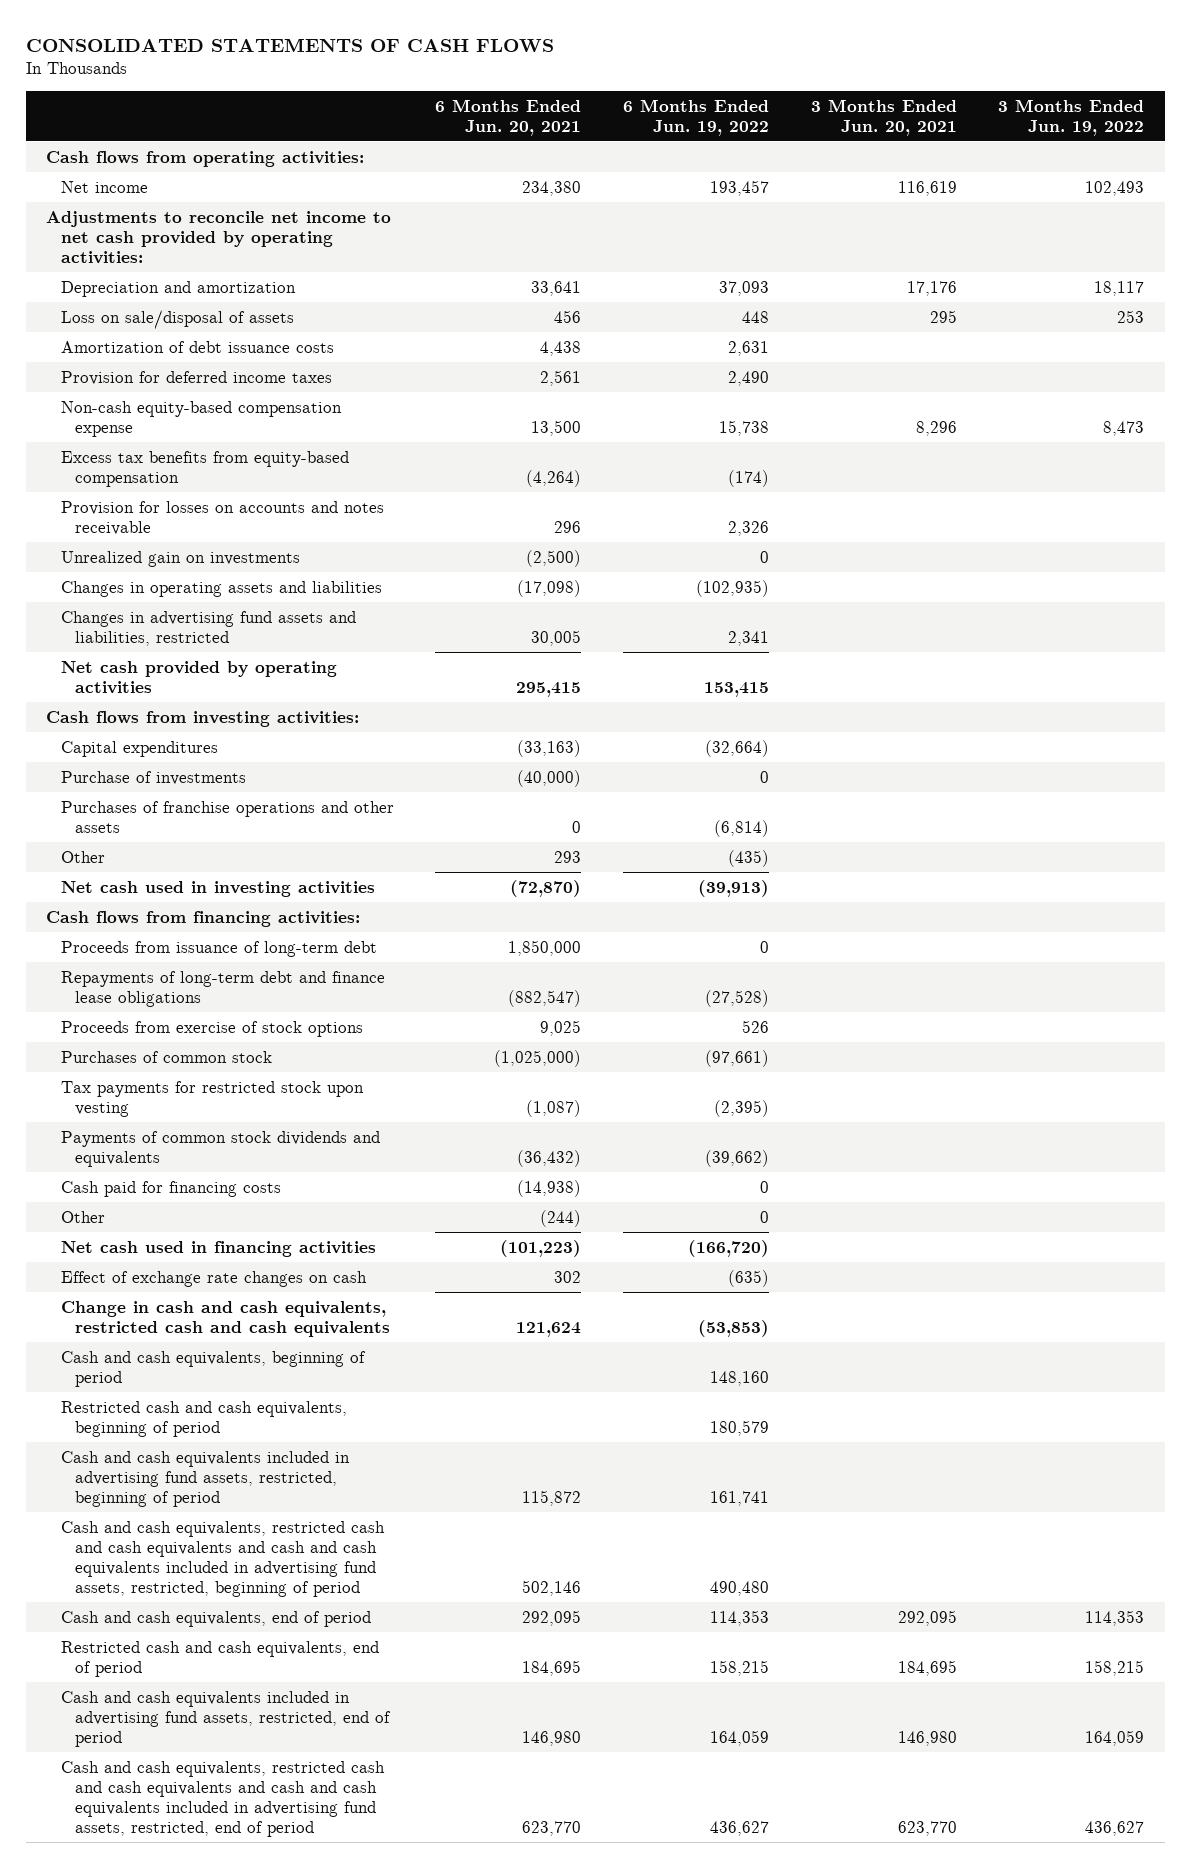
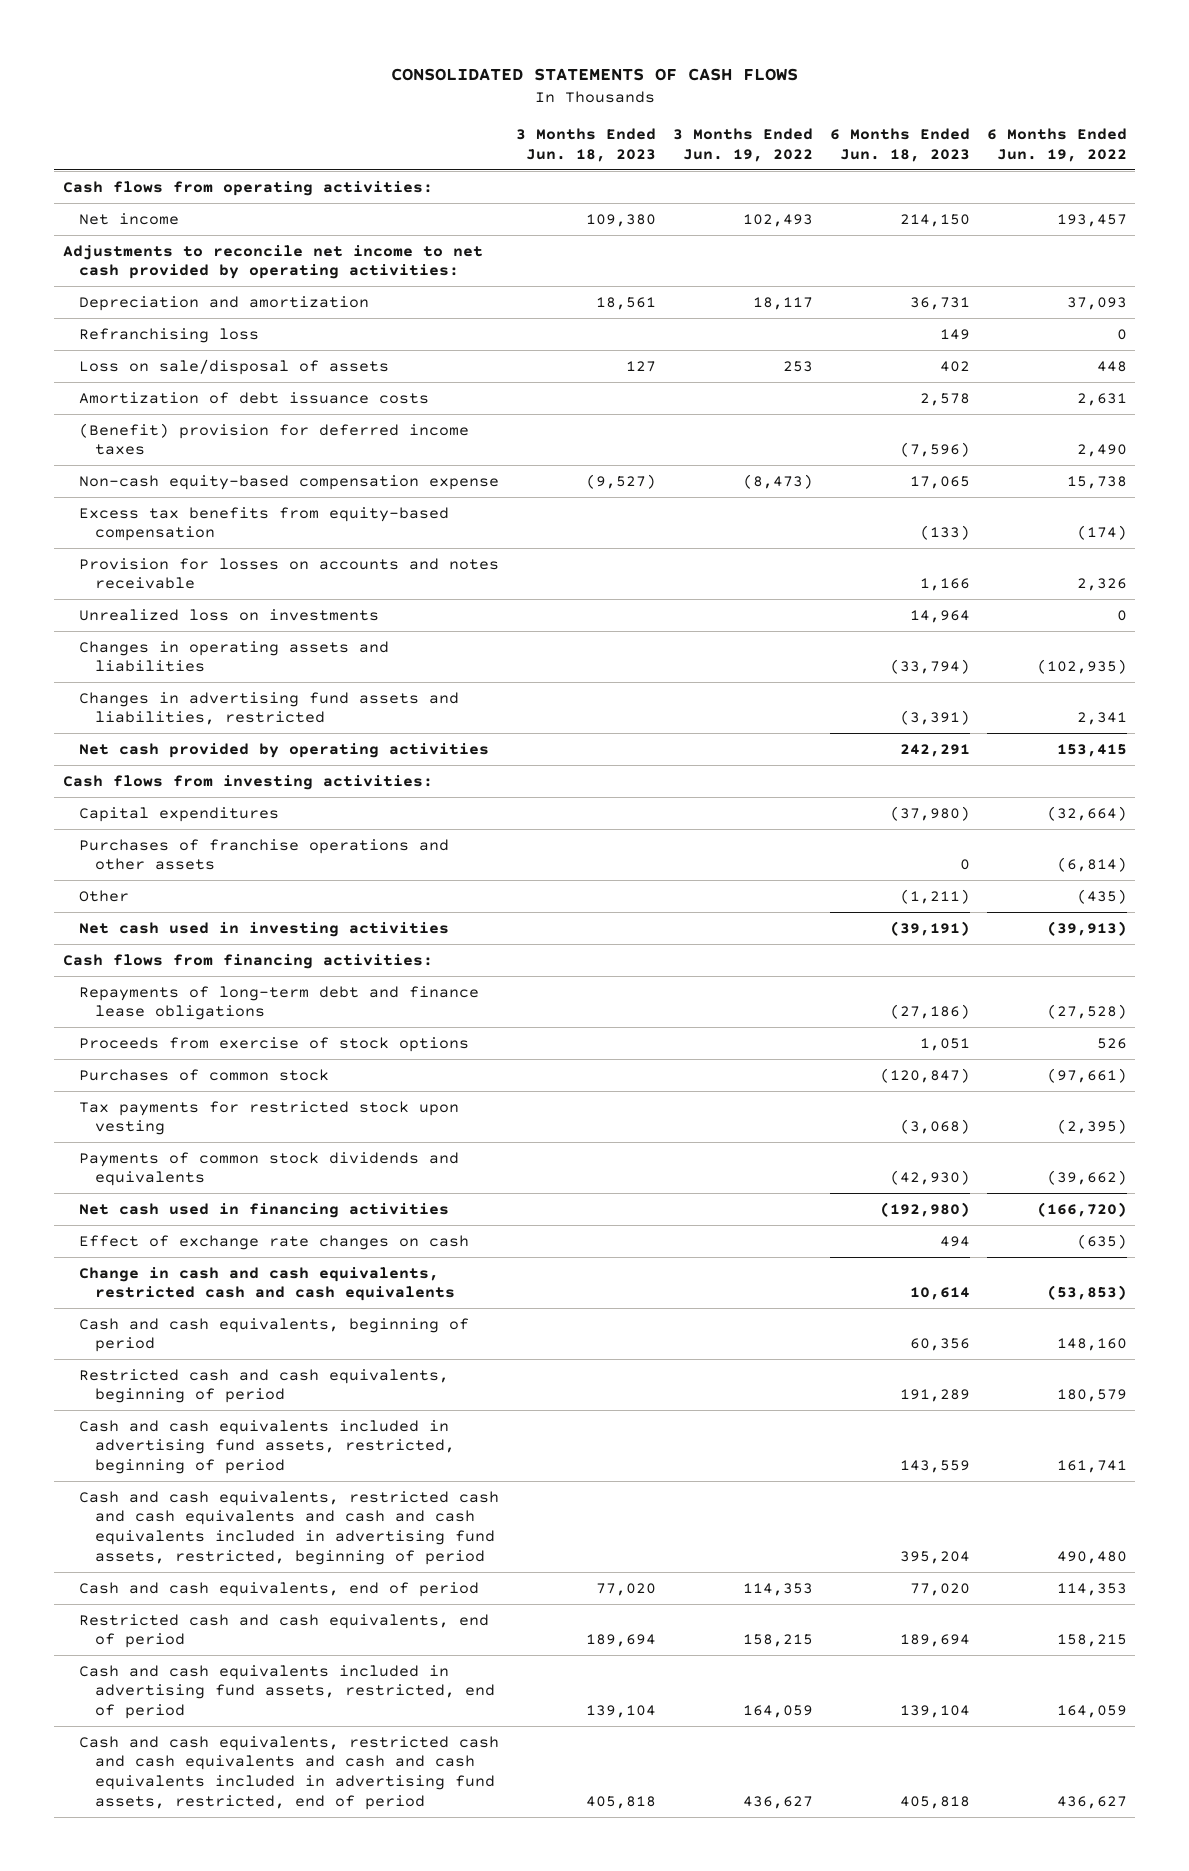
- | 6 Months Ended Jun. 20, 2021 | 6 Months Ended Jun. 19, 2022 | 3 Months Ended Jun. 20, 2021 | 3 Months Ended Jun. 19, 2022
+ | 3 Months Ended Jun. 18, 2023 | 3 Months Ended Jun. 19, 2022 | 6 Months Ended Jun. 18, 2023 | 6 Months Ended Jun. 19, 2022
+ Refranchising loss | | | 149 | 0
- Provision for deferred income taxes | 2,561 | 2,490 | |
- Non-cash equity-based compensation expense | 13,500 | 15,738 | 8,296 | 8,473
+ (Benefit) provision for deferred income taxes | | | (7,596) | 2,490
+ Non-cash equity-based compensation expense | (9,527) | (8,473) | 17,065 | 15,738
- Unrealized gain on investments | (2,500) | 0 | |
+ Unrealized loss on investments | | | 14,964 | 0
- Purchase of investments | (40,000) | 0 | |
- Proceeds from issuance of long-term debt | 1,850,000 | 0 | |
- Cash paid for financing costs | (14,938) | 0 | |
- Other | (244) | 0 | |

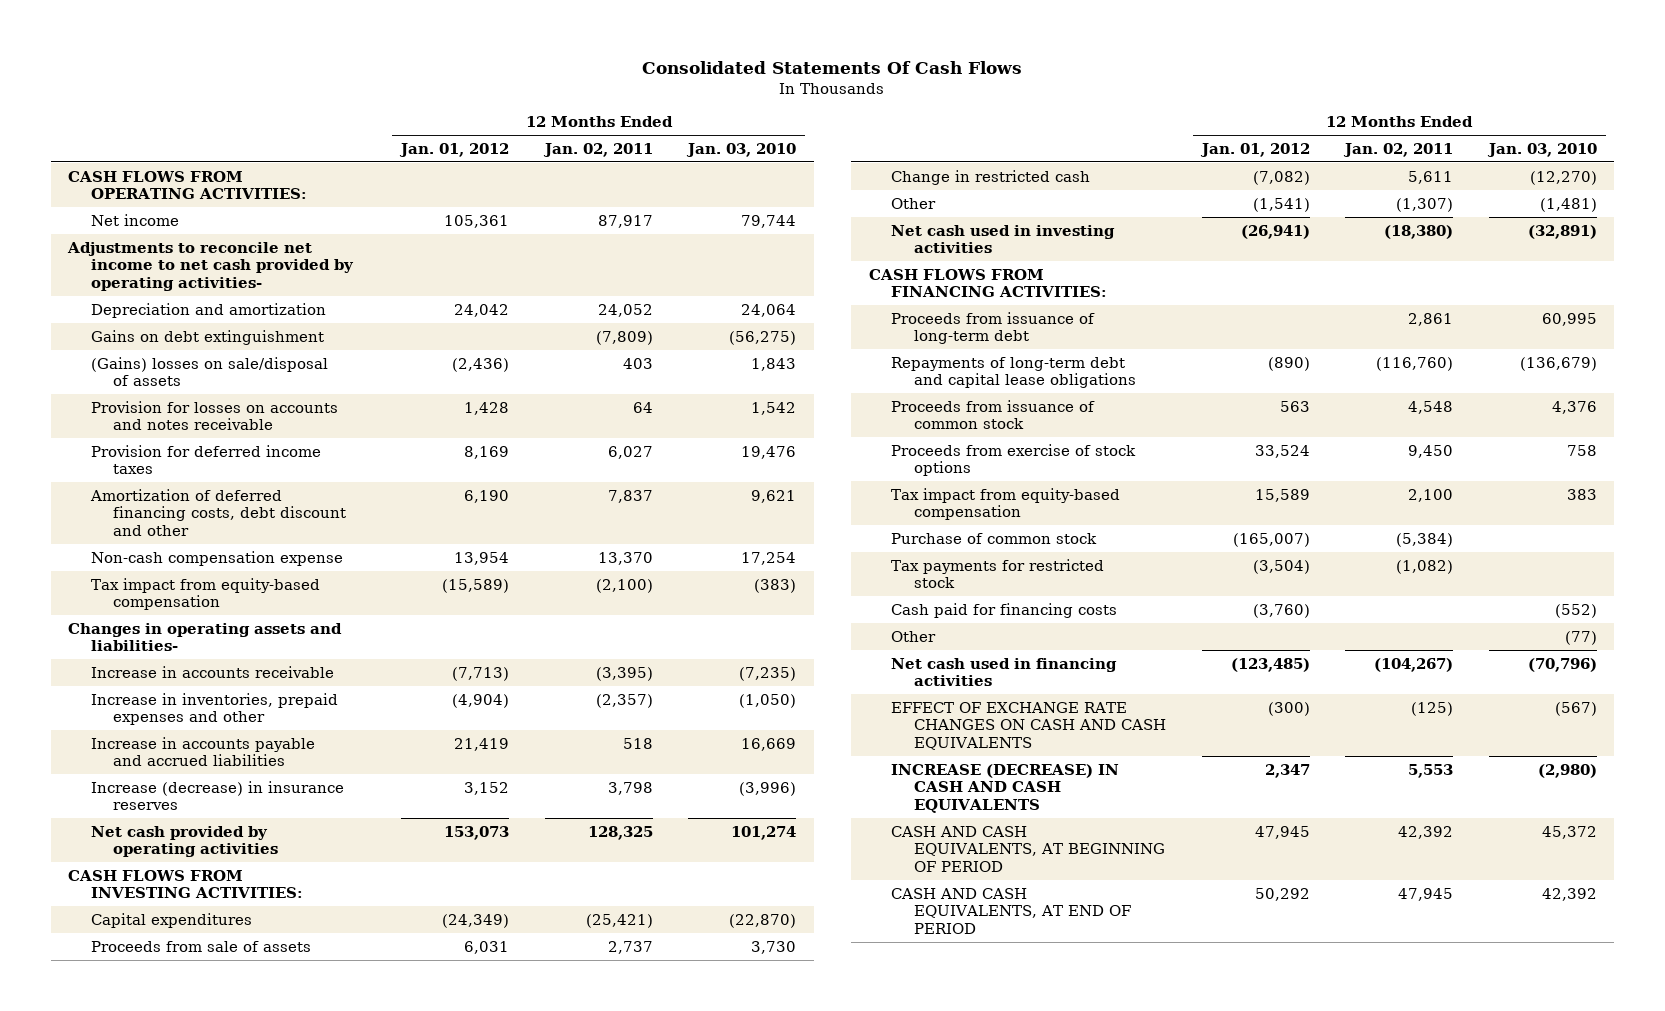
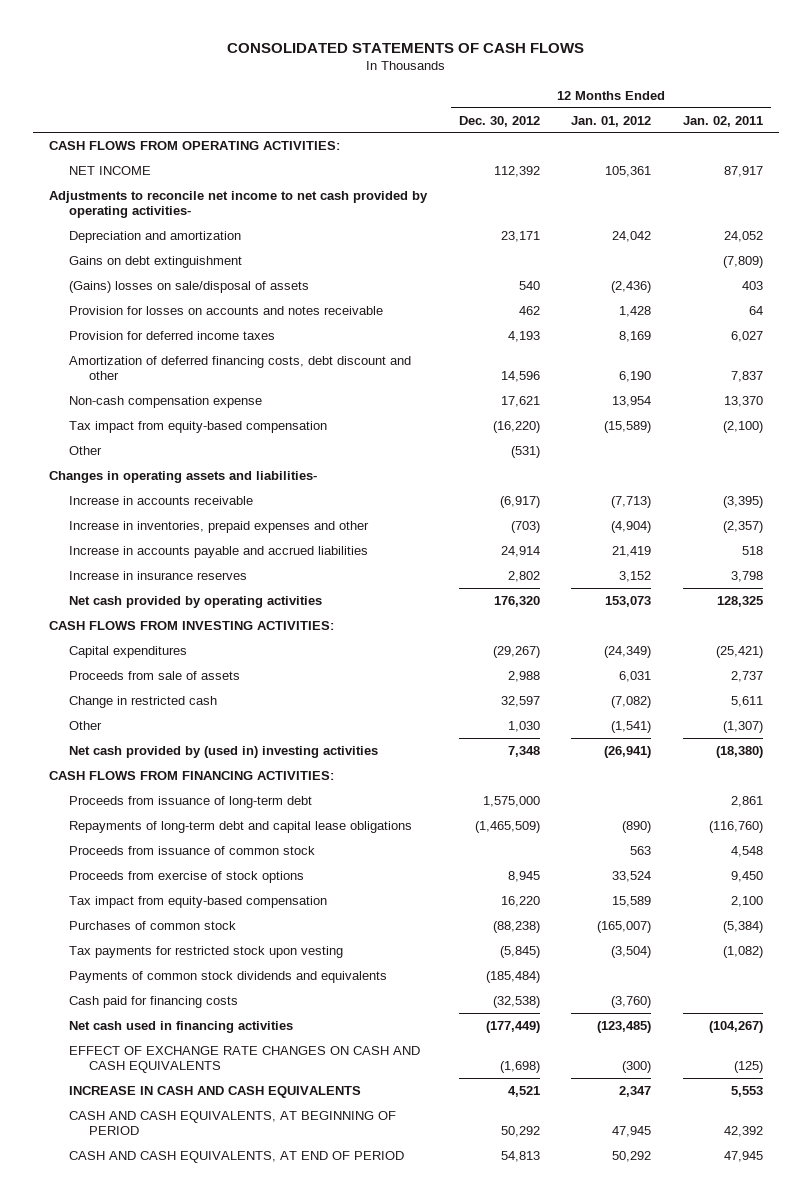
- Consolidated Statements Of Cash Flows
+ CONSOLIDATED STATEMENTS OF CASH FLOWS
- | 12 Months Ended Jan. 01, 2012 | 12 Months Ended Jan. 02, 2011 | 12 Months Ended Jan. 03, 2010
+ | 12 Months Ended Dec. 30, 2012 | 12 Months Ended Jan. 01, 2012 | 12 Months Ended Jan. 02, 2011
- Net income | 105,361 | 87,917 | 79,744
+ NET INCOME | 112,392 | 105,361 | 87,917
moved up: Other | (531) | |
- Increase (decrease) in insurance reserves | 3,152 | 3,798 | (3,996)
+ Increase in insurance reserves | 2,802 | 3,152 | 3,798
- Net cash used in investing activities | (26,941) | (18,380) | (32,891)
+ Net cash provided by (used in) investing activities | 7,348 | (26,941) | (18,380)
- Purchase of common stock | (165,007) | (5,384) |
- Tax payments for restricted stock | (3,504) | (1,082) |
+ Purchases of common stock | (88,238) | (165,007) | (5,384)
+ Tax payments for restricted stock upon vesting | (5,845) | (3,504) | (1,082)
+ Payments of common stock dividends and equivalents | (185,484) | |
- INCREASE (DECREASE) IN CASH AND CASH EQUIVALENTS | 2,347 | 5,553 | (2,980)
+ INCREASE IN CASH AND CASH EQUIVALENTS | 4,521 | 2,347 | 5,553

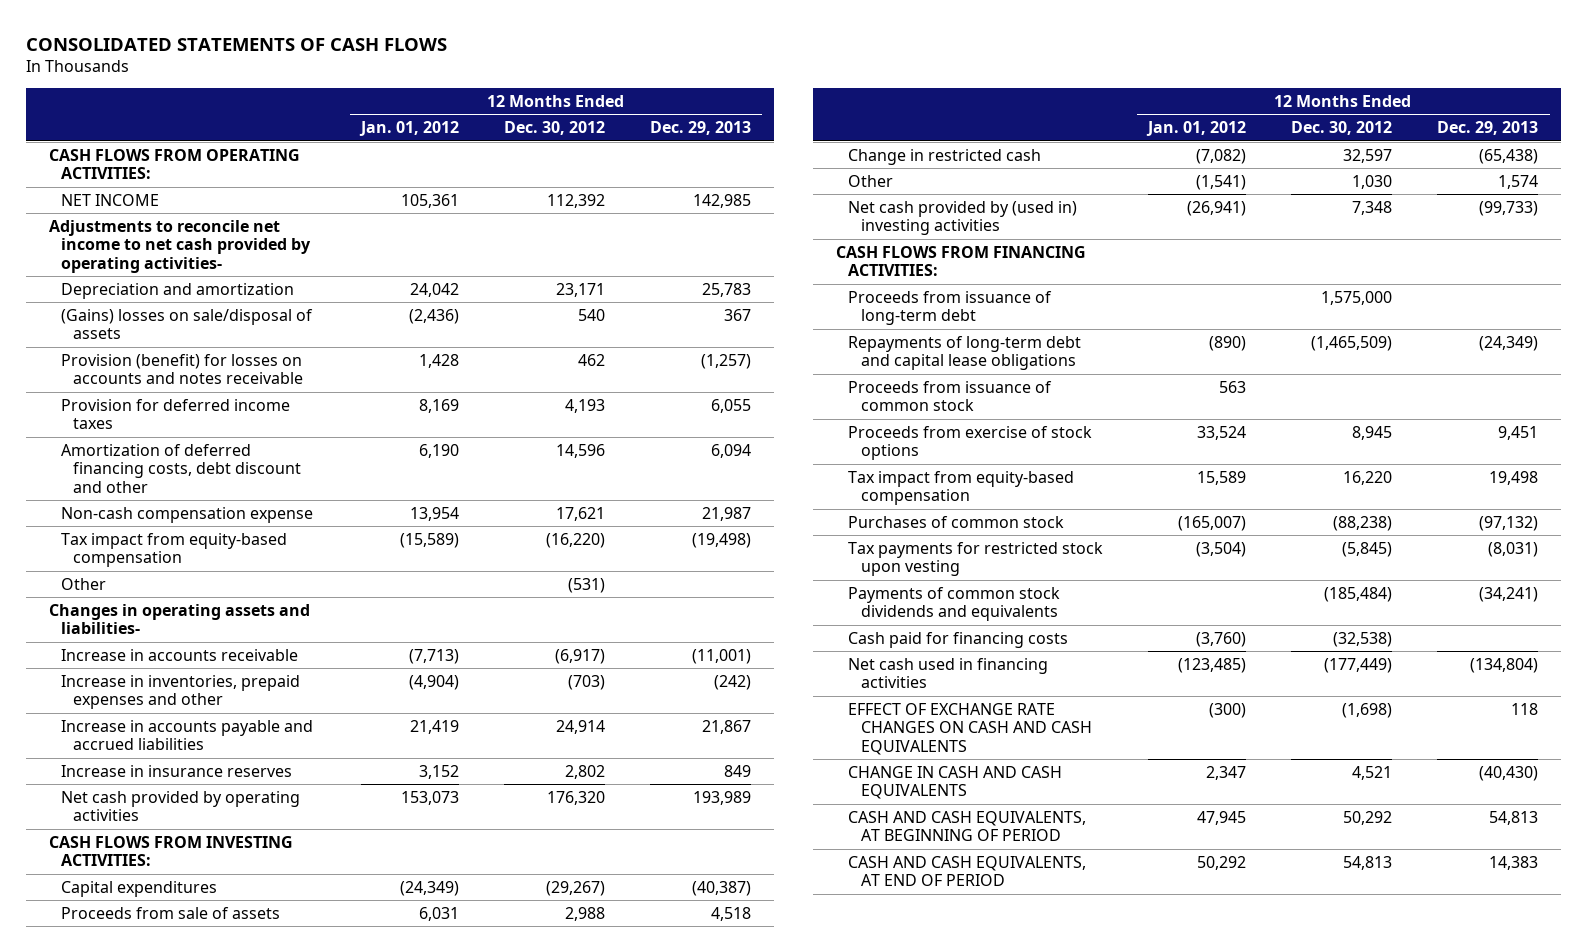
- | 12 Months Ended Dec. 30, 2012 | 12 Months Ended Jan. 01, 2012 | 12 Months Ended Jan. 02, 2011
+ | 12 Months Ended Jan. 01, 2012 | 12 Months Ended Dec. 30, 2012 | 12 Months Ended Dec. 29, 2013
- Gains on debt extinguishment | | | (7,809)
- Provision for losses on accounts and notes receivable | 462 | 1,428 | 64
+ Provision (benefit) for losses on accounts and notes receivable | 1,428 | 462 | (1,257)
- INCREASE IN CASH AND CASH EQUIVALENTS | 4,521 | 2,347 | 5,553
+ CHANGE IN CASH AND CASH EQUIVALENTS | 2,347 | 4,521 | (40,430)

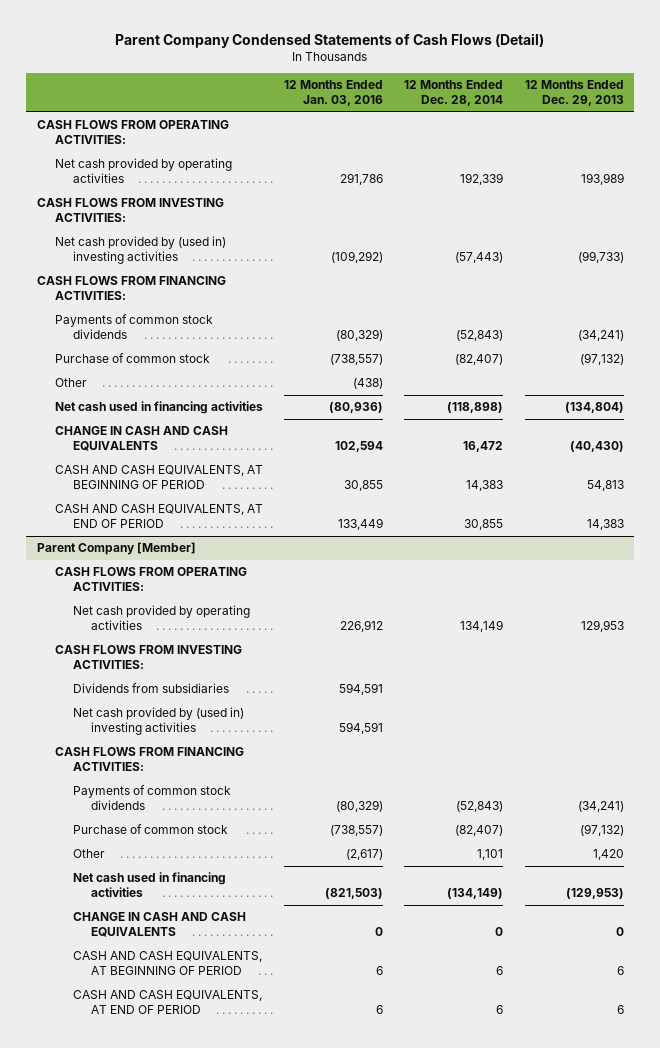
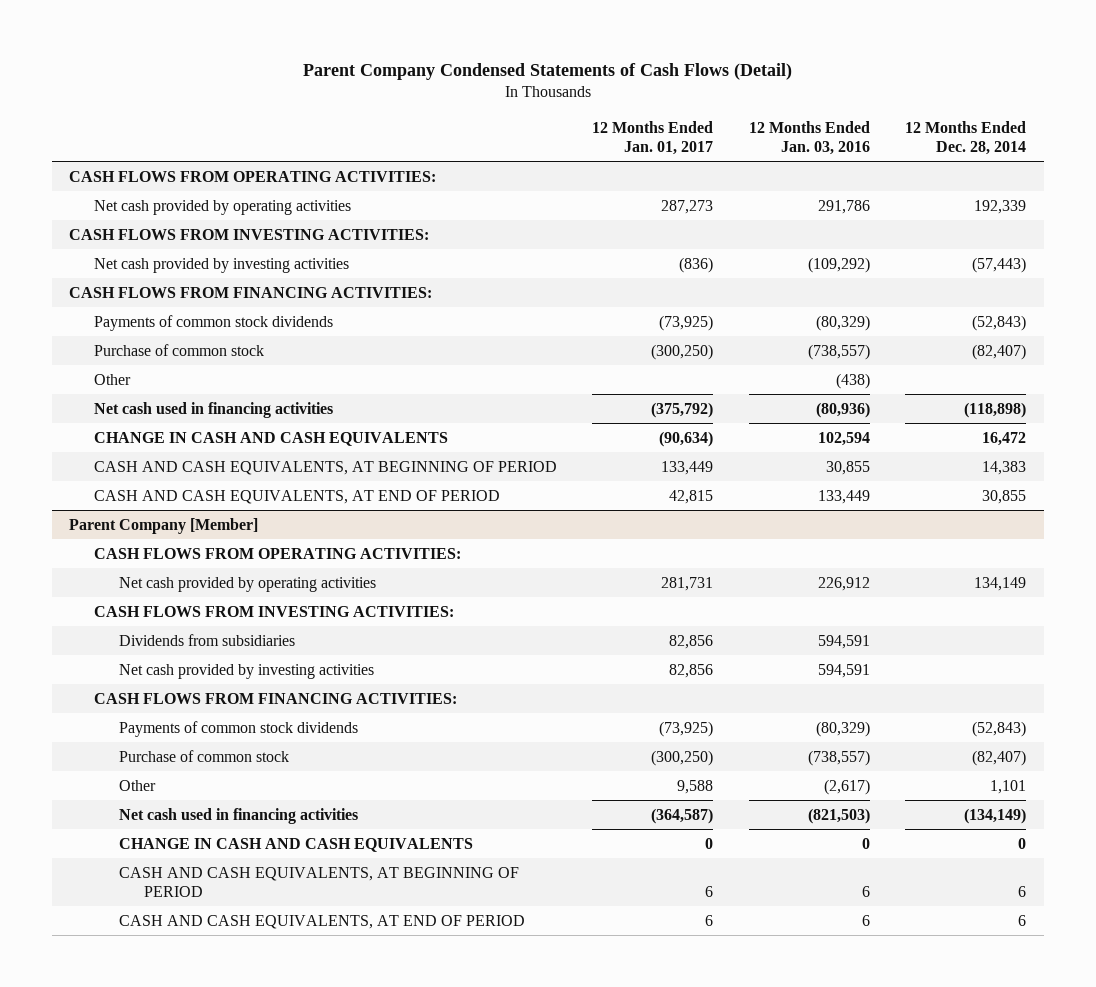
- | 12 Months Ended Jan. 03, 2016 | 12 Months Ended Dec. 28, 2014 | 12 Months Ended Dec. 29, 2013
+ | 12 Months Ended Jan. 01, 2017 | 12 Months Ended Jan. 03, 2016 | 12 Months Ended Dec. 28, 2014
- Net cash provided by (used in) investing activities | (109,292) | (57,443) | (99,733)
+ Net cash provided by investing activities | (836) | (109,292) | (57,443)
@ Parent Company [Member]
- Net cash provided by (used in) investing activities | 594,591 | |
+ Net cash provided by investing activities | 82,856 | 594,591 |

